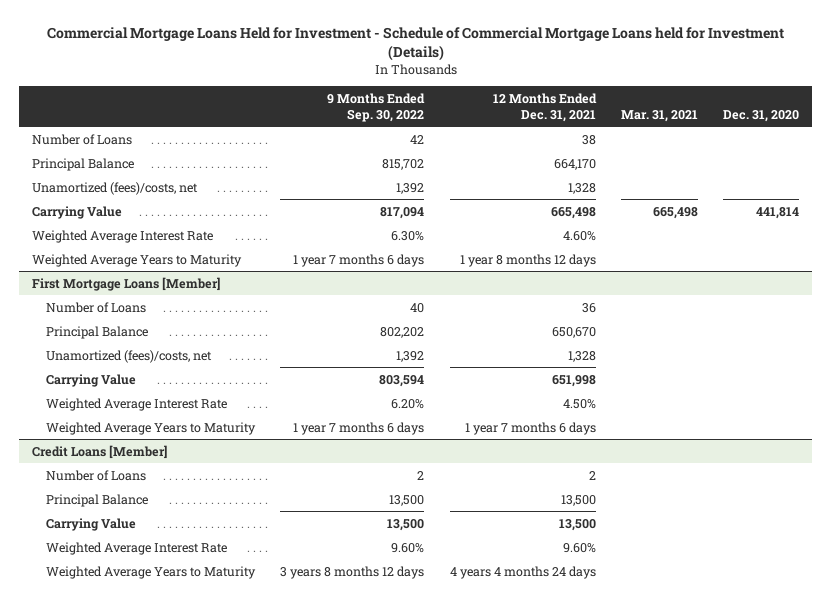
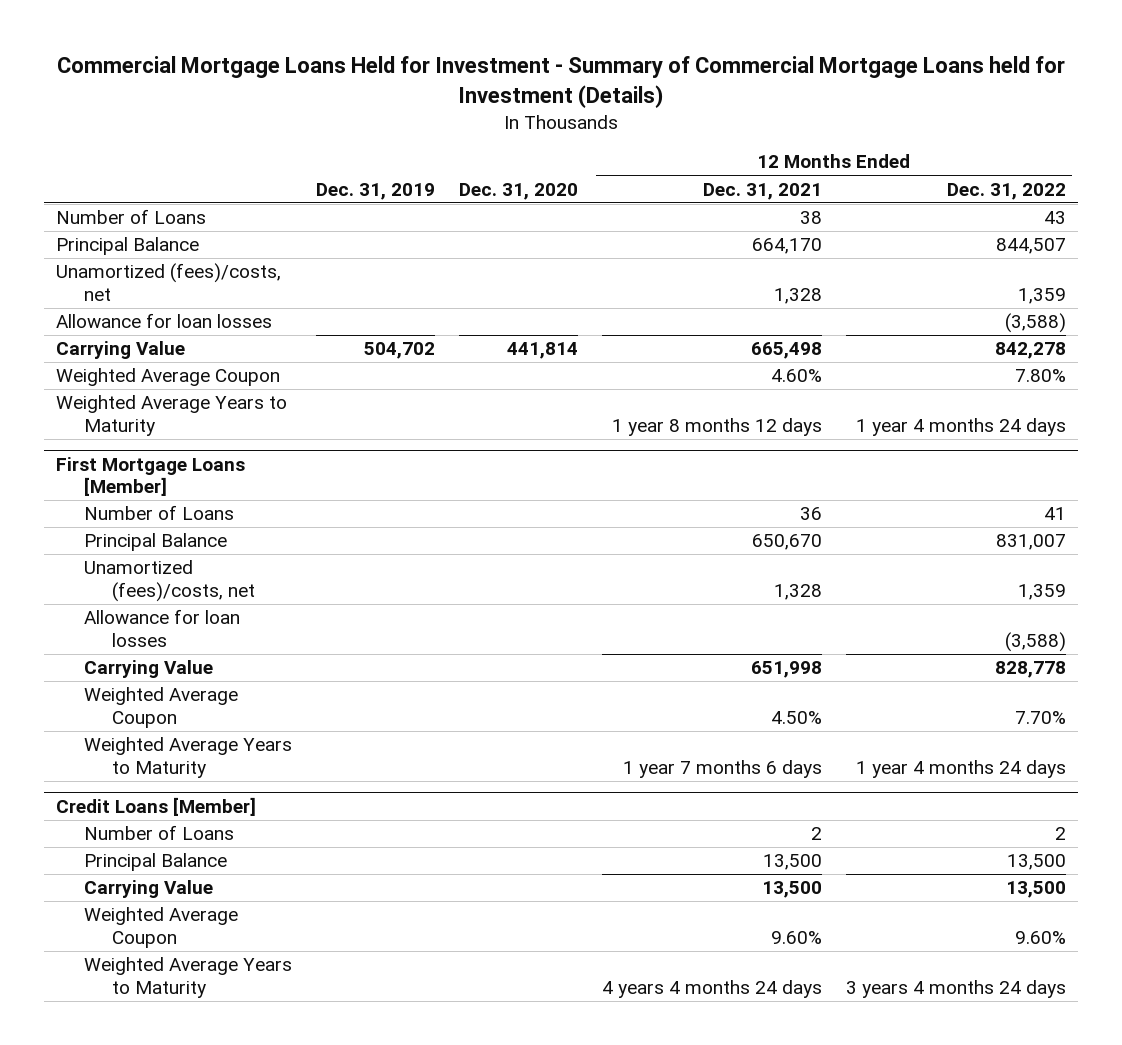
- Commercial Mortgage Loans Held for Investment - Schedule of Commercial Mortgage Loans held for Investment (Details)
+ Commercial Mortgage Loans Held for Investment - Summary of Commercial Mortgage Loans held for Investment (Details)
- | 9 Months Ended Sep. 30, 2022 | 12 Months Ended Dec. 31, 2021 | Mar. 31, 2021 | Dec. 31, 2020
+ | Dec. 31, 2019 | Dec. 31, 2020 | 12 Months Ended Dec. 31, 2021 | 12 Months Ended Dec. 31, 2022
+ Allowance for loan losses | | | | (3,588)
- Weighted Average Interest Rate | 6.30% | 4.60% | |
+ Weighted Average Coupon | | | 4.60% | 7.80%
@ First Mortgage Loans [Member]
+ Allowance for loan losses | | | | (3,588)
- Weighted Average Interest Rate | 6.20% | 4.50% | |
+ Weighted Average Coupon | | | 4.50% | 7.70%
@ Credit Loans [Member]
- Weighted Average Interest Rate | 9.60% | 9.60% | |
+ Weighted Average Coupon | | | 9.60% | 9.60%

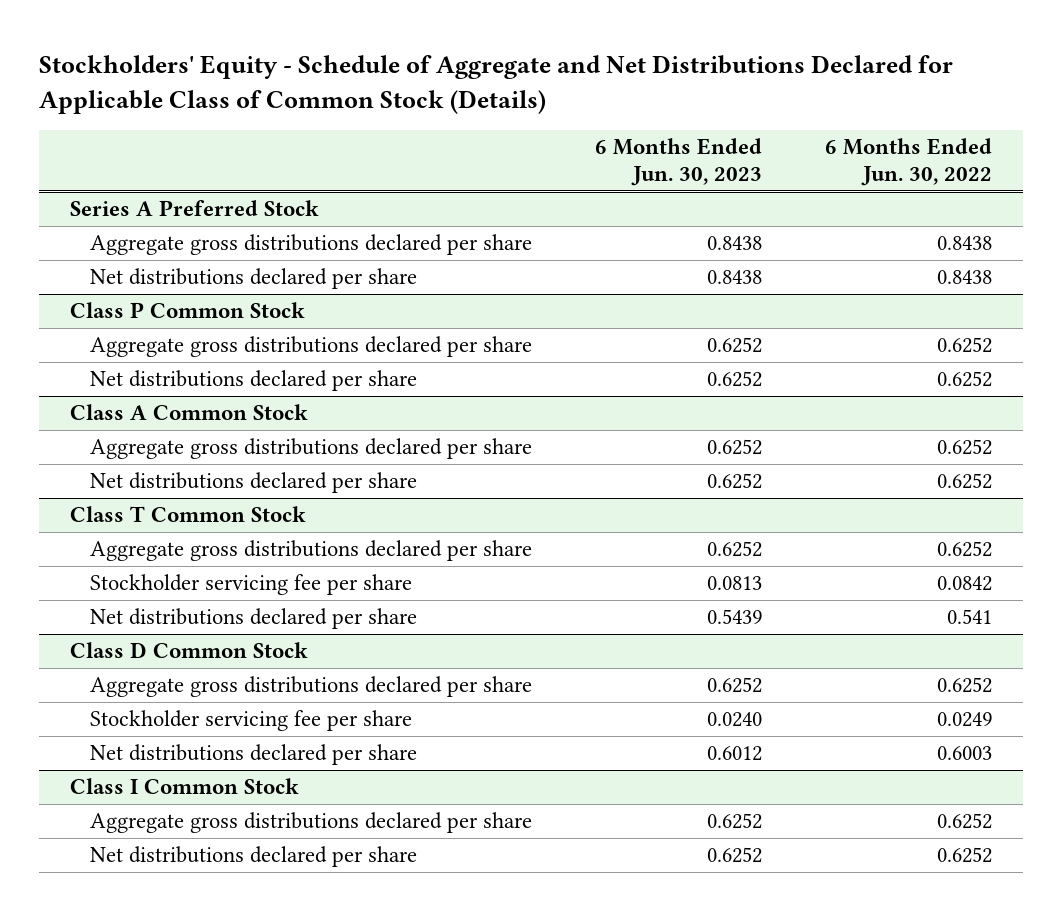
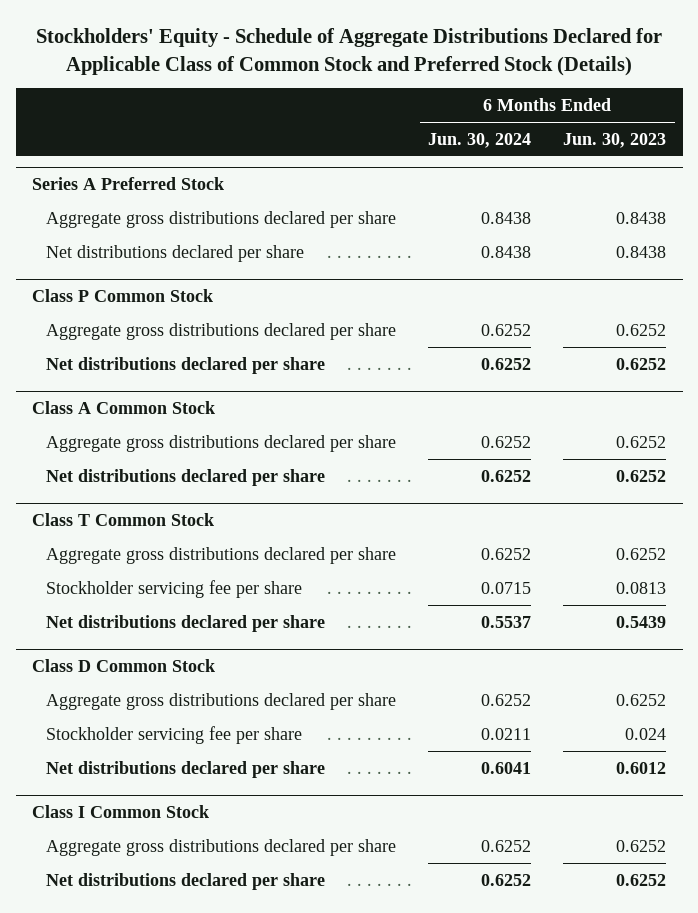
- Stockholders' Equity - Schedule of Aggregate and Net Distributions Declared for Applicable Class of Common Stock (Details)
+ Stockholders' Equity - Schedule of Aggregate Distributions Declared for Applicable Class of Common Stock and Preferred Stock (Details)
- | 6 Months Ended Jun. 30, 2023 | 6 Months Ended Jun. 30, 2022
+ | 6 Months Ended Jun. 30, 2024 | 6 Months Ended Jun. 30, 2023
@ Class D Common Stock
- Stockholder servicing fee per share | 0.0240 | 0.0249
+ Stockholder servicing fee per share | 0.0211 | 0.024

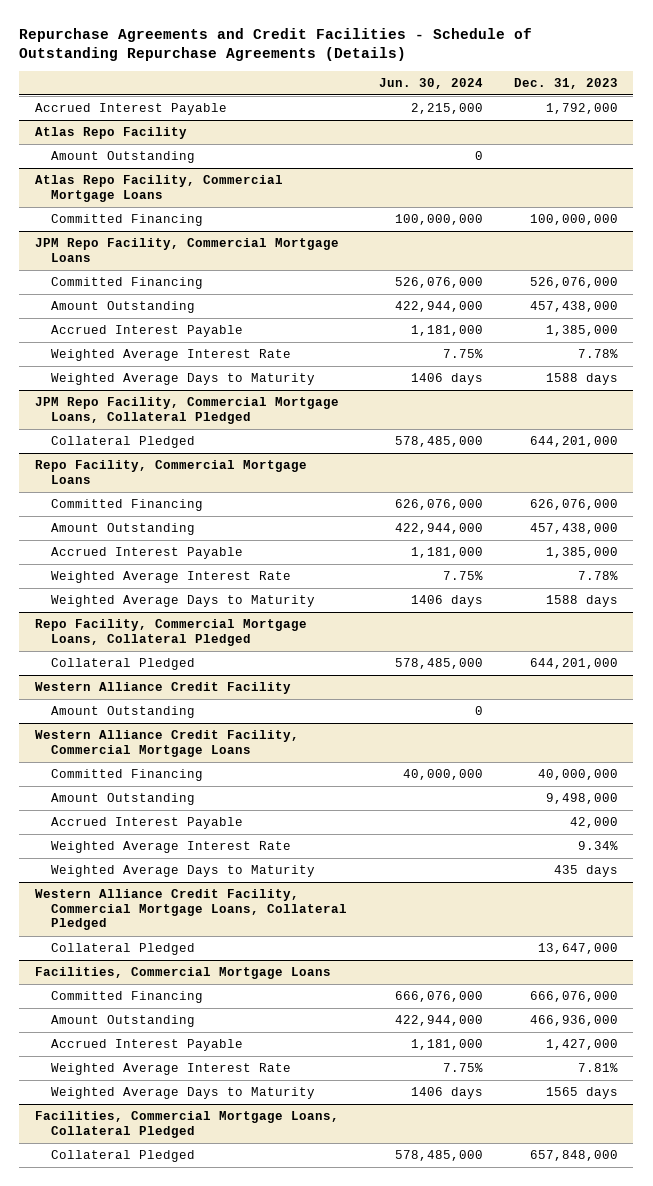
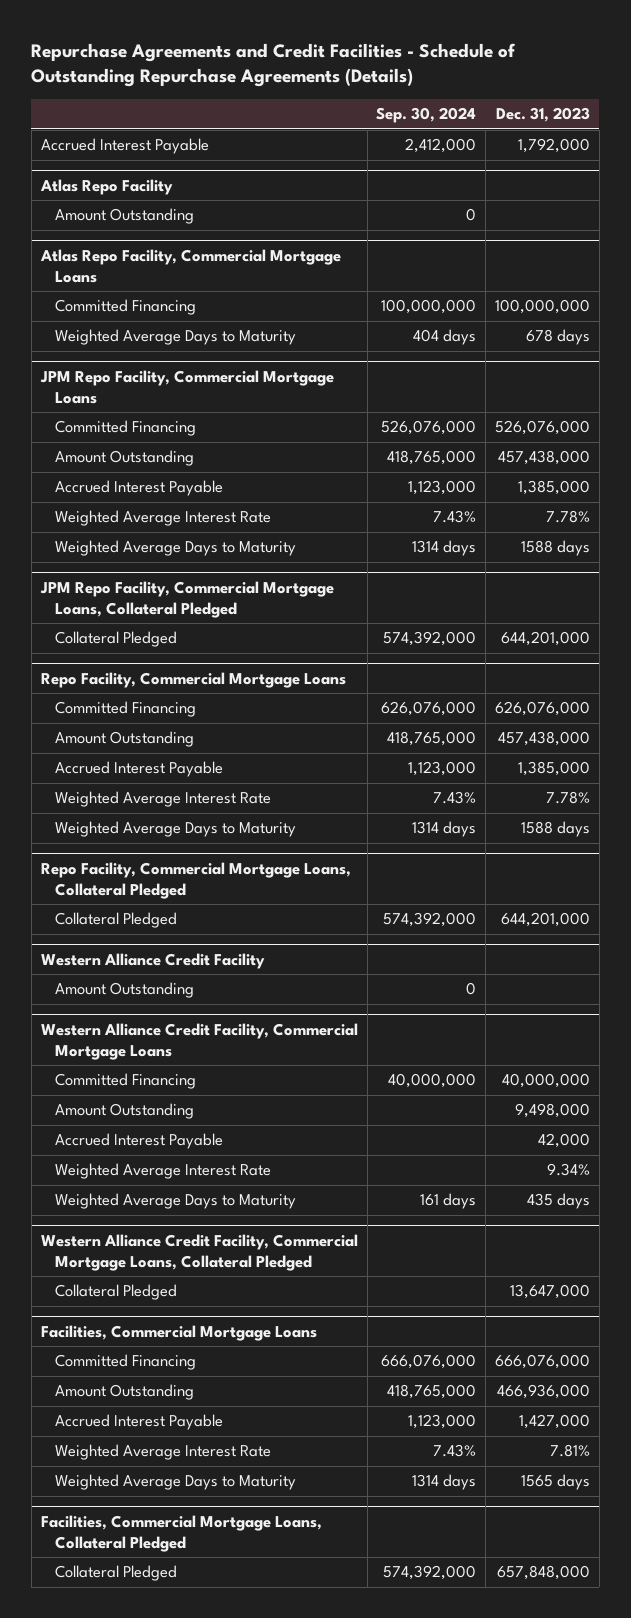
- | Jun. 30, 2024 | Dec. 31, 2023
+ | Sep. 30, 2024 | Dec. 31, 2023
@ Atlas Repo Facility, Commercial Mortgage Loans
+ Weighted Average Days to Maturity | 404 days | 678 days

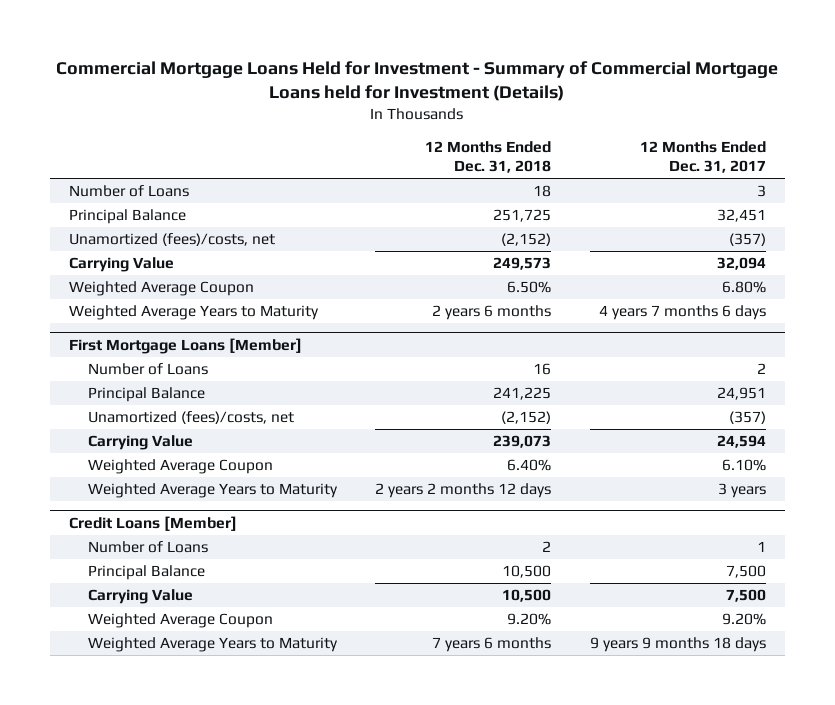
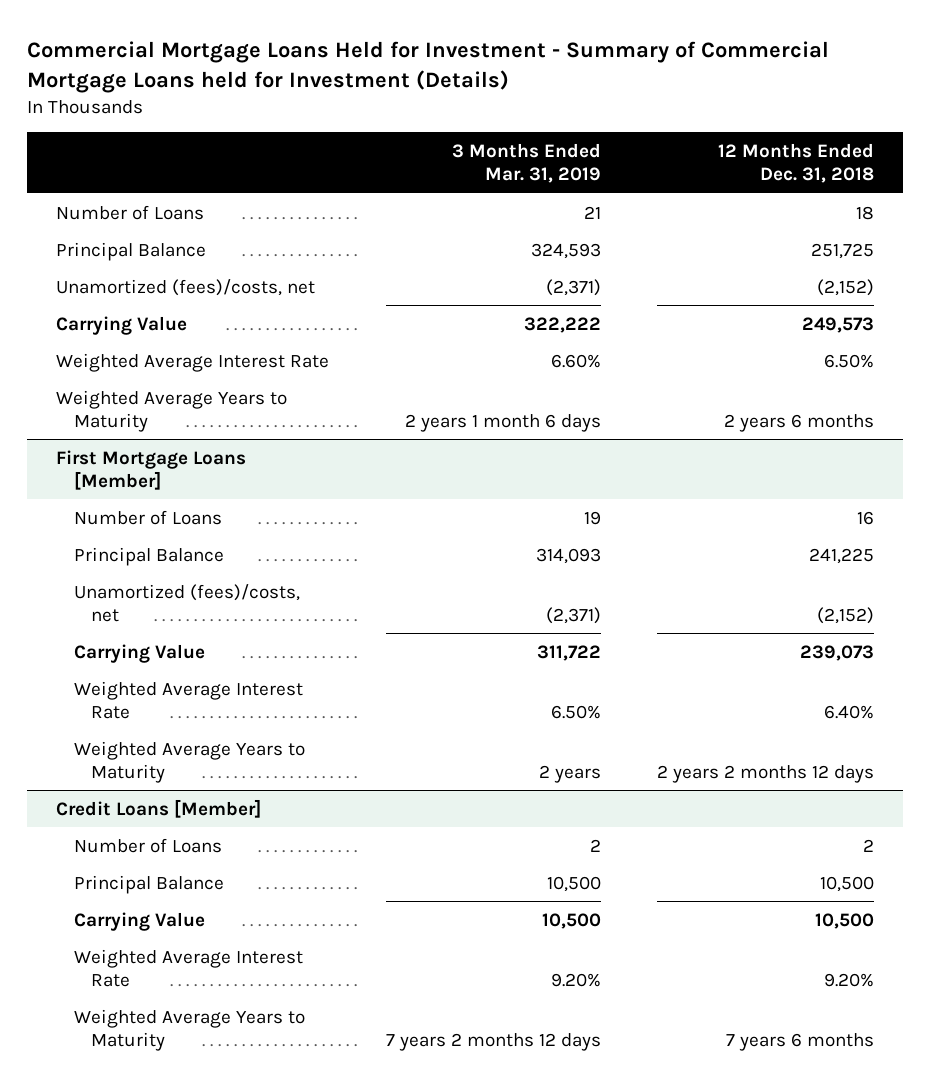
- | 12 Months Ended Dec. 31, 2018 | 12 Months Ended Dec. 31, 2017
+ | 3 Months Ended Mar. 31, 2019 | 12 Months Ended Dec. 31, 2018
- Weighted Average Coupon | 6.50% | 6.80%
+ Weighted Average Interest Rate | 6.60% | 6.50%
@ First Mortgage Loans [Member]
- Weighted Average Coupon | 6.40% | 6.10%
+ Weighted Average Interest Rate | 6.50% | 6.40%
@ Credit Loans [Member]
- Weighted Average Coupon | 9.20% | 9.20%
+ Weighted Average Interest Rate | 9.20% | 9.20%

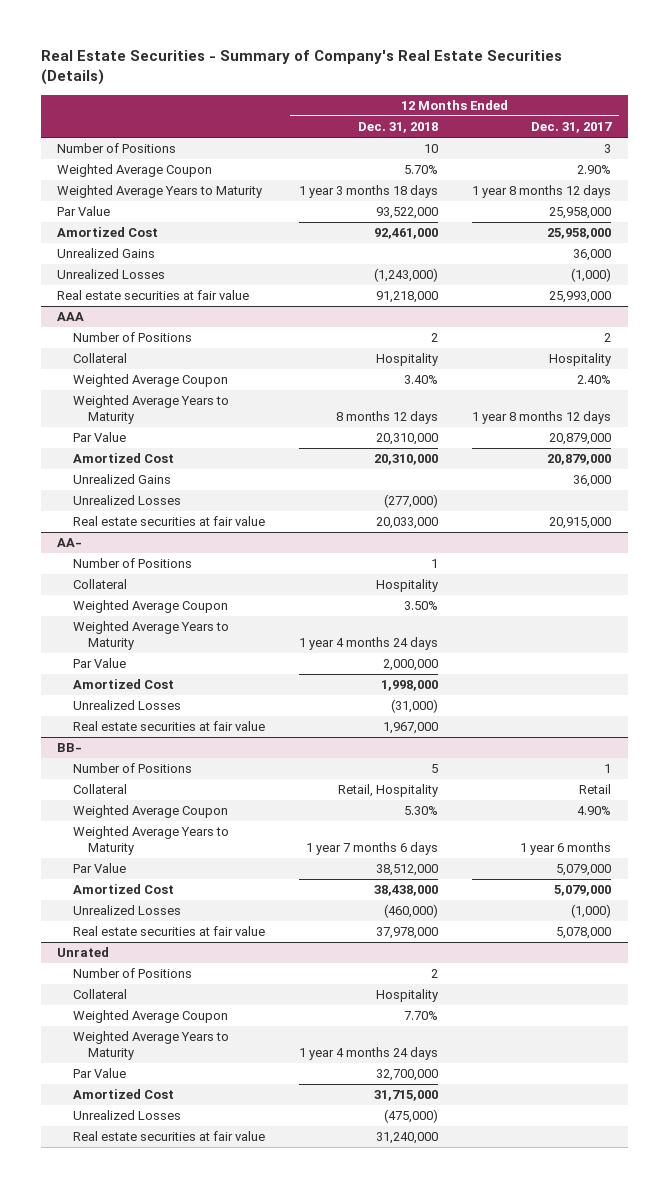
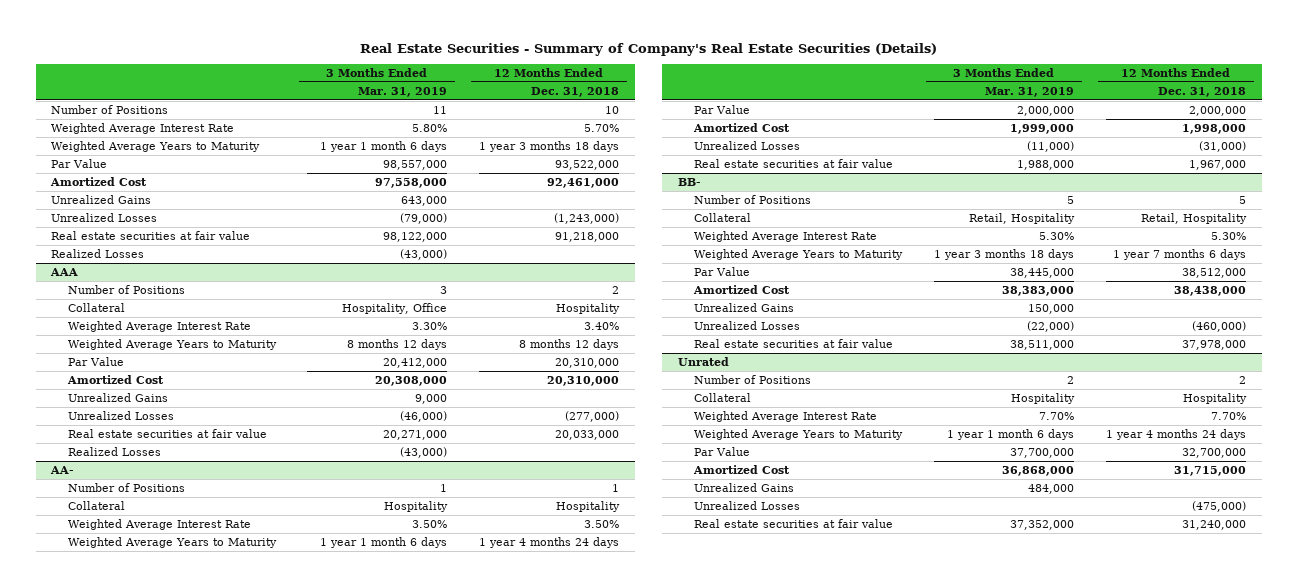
- | 12 Months Ended Dec. 31, 2018 | 12 Months Ended Dec. 31, 2017
+ | 3 Months Ended Mar. 31, 2019 | 12 Months Ended Dec. 31, 2018
- Weighted Average Coupon | 5.70% | 2.90%
+ Weighted Average Interest Rate | 5.80% | 5.70%
+ Realized Losses | (43,000) |
@ AAA
- Weighted Average Coupon | 3.40% | 2.40%
+ Weighted Average Interest Rate | 3.30% | 3.40%
+ Realized Losses | (43,000) |
@ AA-
- Weighted Average Coupon | 3.50% |
+ Weighted Average Interest Rate | 3.50% | 3.50%
@ BB-
- Weighted Average Coupon | 5.30% | 4.90%
+ Weighted Average Interest Rate | 5.30% | 5.30%
+ Unrealized Gains | 150,000 |
@ Unrated
- Weighted Average Coupon | 7.70% |
+ Weighted Average Interest Rate | 7.70% | 7.70%
+ Unrealized Gains | 484,000 |

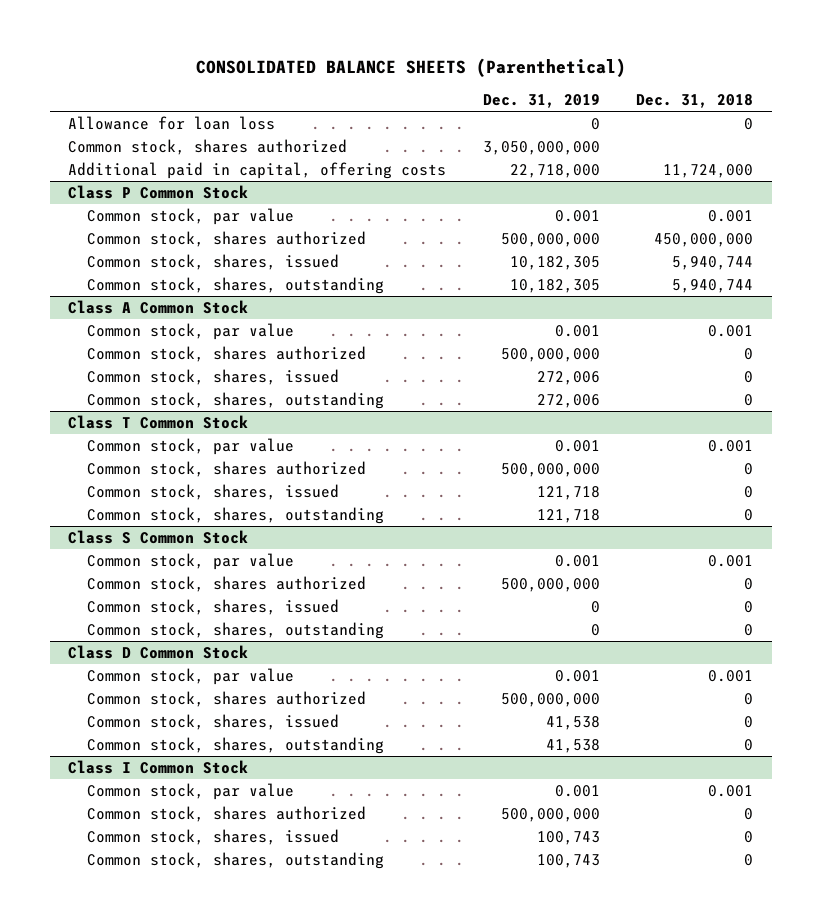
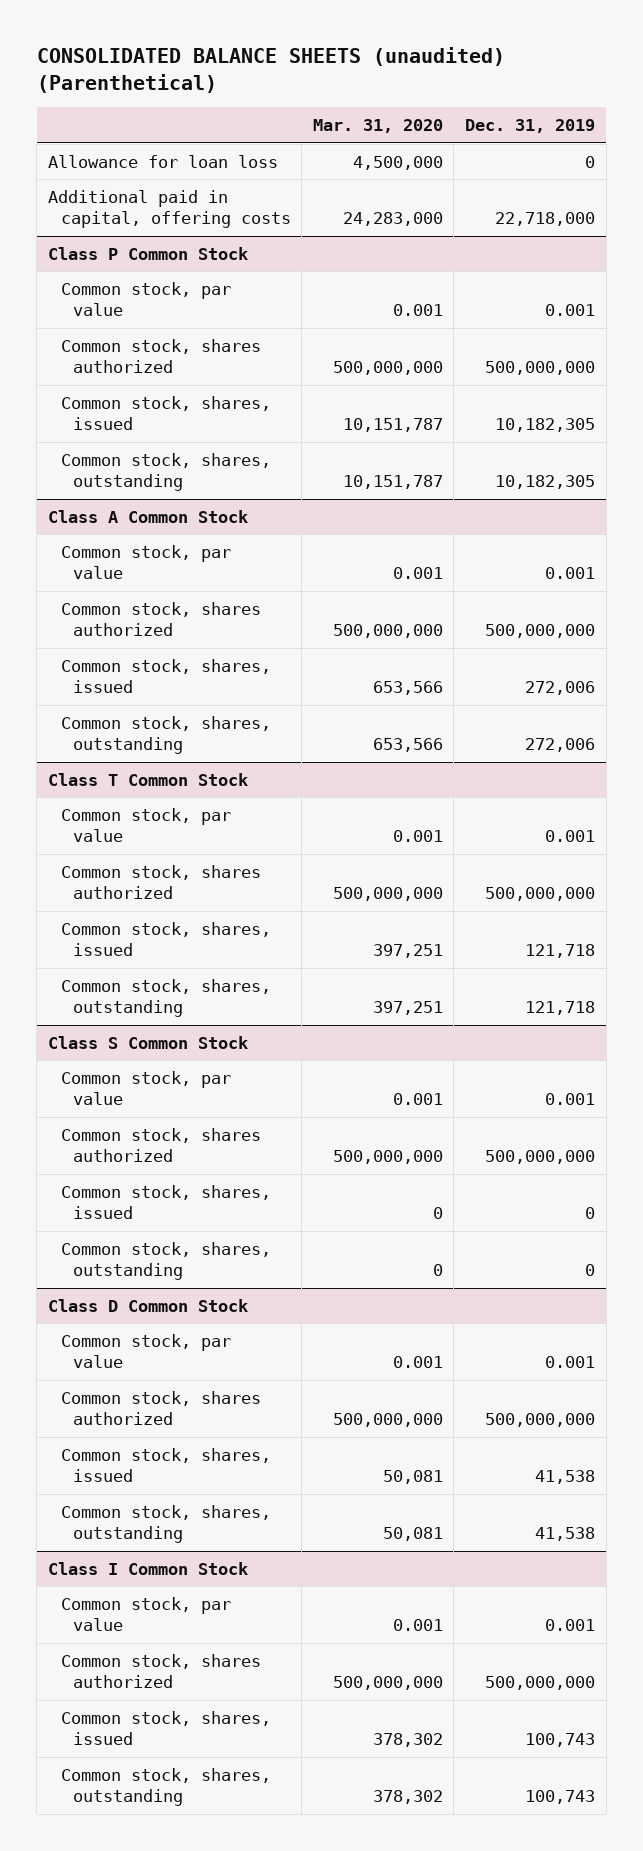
- CONSOLIDATED BALANCE SHEETS (Parenthetical)
+ CONSOLIDATED BALANCE SHEETS (unaudited) (Parenthetical)
- | Dec. 31, 2019 | Dec. 31, 2018
+ | Mar. 31, 2020 | Dec. 31, 2019
- Common stock, shares authorized | 3,050,000,000 |

